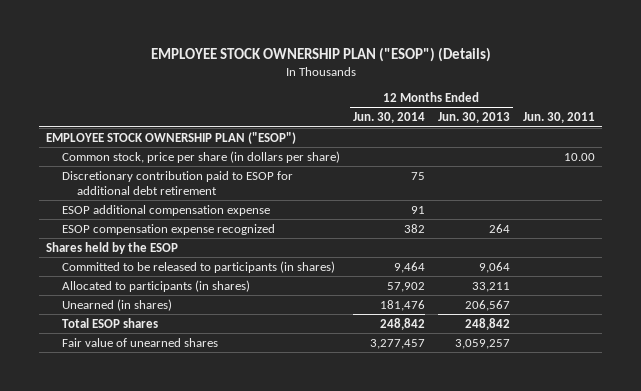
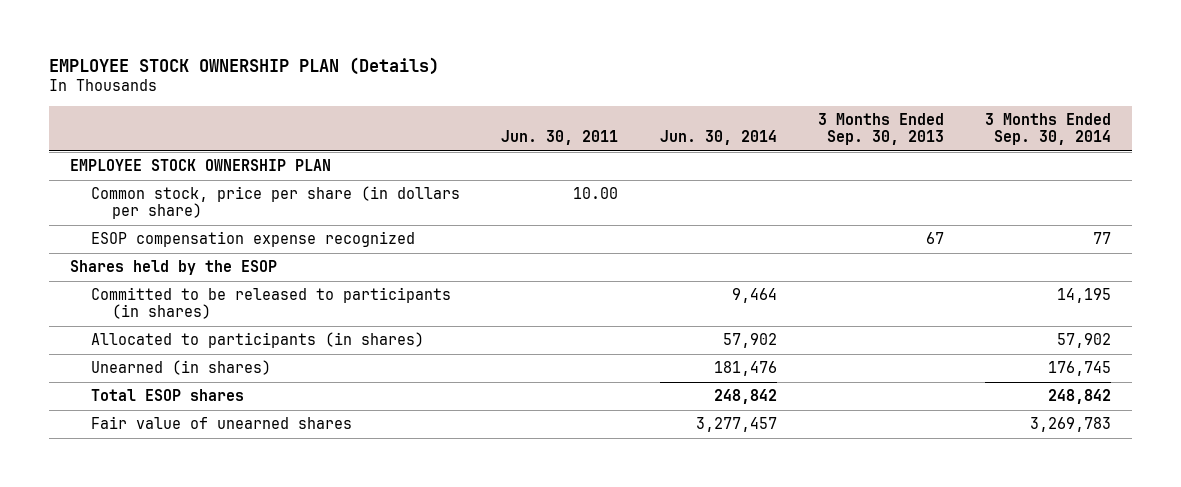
- EMPLOYEE STOCK OWNERSHIP PLAN ("ESOP") (Details)
+ EMPLOYEE STOCK OWNERSHIP PLAN (Details)
- | 12 Months Ended Jun. 30, 2014 | 12 Months Ended Jun. 30, 2013 | Jun. 30, 2011
+ | Jun. 30, 2011 | Jun. 30, 2014 | 3 Months Ended Sep. 30, 2013 | 3 Months Ended Sep. 30, 2014
- EMPLOYEE STOCK OWNERSHIP PLAN ("ESOP")
+ EMPLOYEE STOCK OWNERSHIP PLAN
- Discretionary contribution paid to ESOP for additional debt retirement | 75 | |
- ESOP additional compensation expense | 91 | |

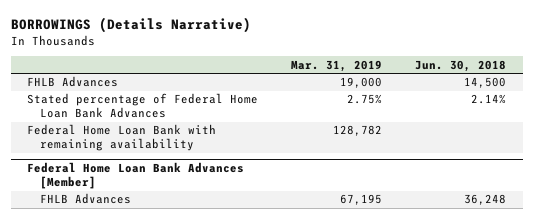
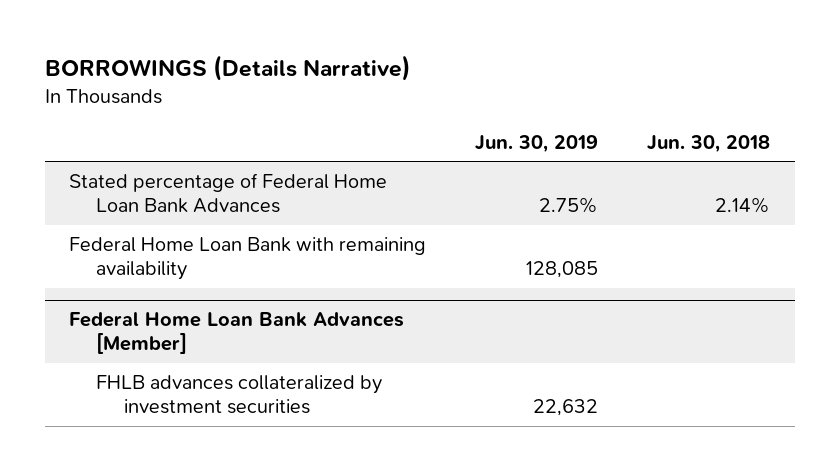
- | Mar. 31, 2019 | Jun. 30, 2018
+ | Jun. 30, 2019 | Jun. 30, 2018
- FHLB Advances | 19,000 | 14,500
@ Federal Home Loan Bank Advances [Member]
- FHLB Advances | 67,195 | 36,248
+ FHLB advances collateralized by investment securities | 22,632 |

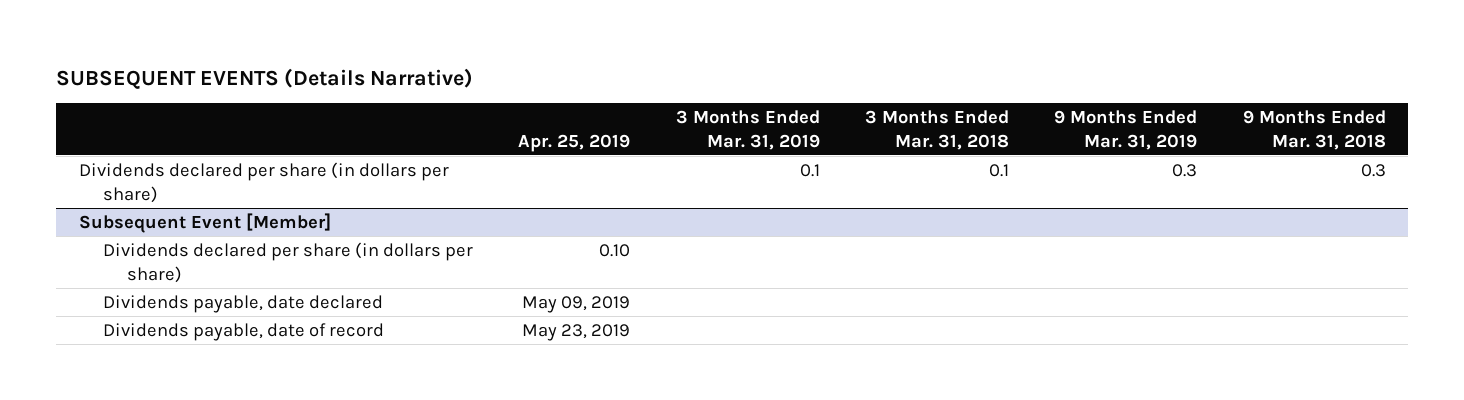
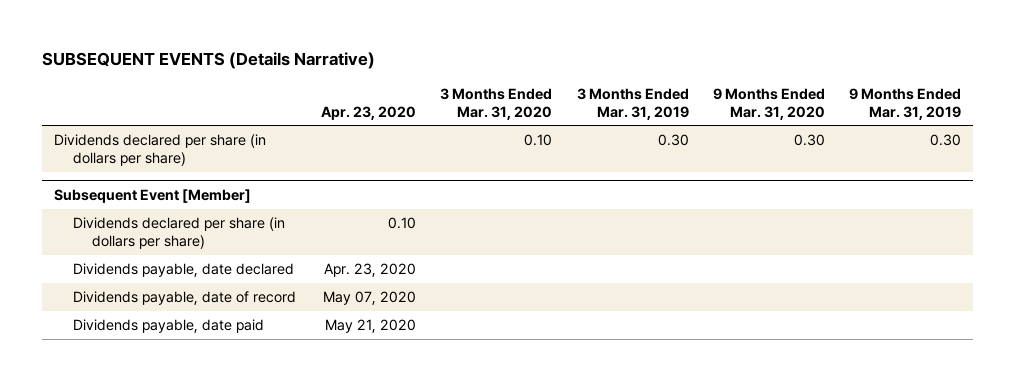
- | Apr. 25, 2019 | 3 Months Ended Mar. 31, 2019 | 3 Months Ended Mar. 31, 2018 | 9 Months Ended Mar. 31, 2019 | 9 Months Ended Mar. 31, 2018
+ | Apr. 23, 2020 | 3 Months Ended Mar. 31, 2020 | 3 Months Ended Mar. 31, 2019 | 9 Months Ended Mar. 31, 2020 | 9 Months Ended Mar. 31, 2019
- Dividends declared per share (in dollars per share) | | 0.1 | 0.1 | 0.3 | 0.3
+ Dividends declared per share (in dollars per share) | | 0.10 | 0.30 | 0.30 | 0.30
@ Subsequent Event [Member]
+ Dividends payable, date paid | May 21, 2020 | | | |

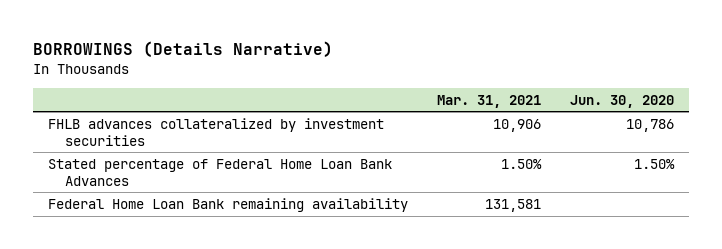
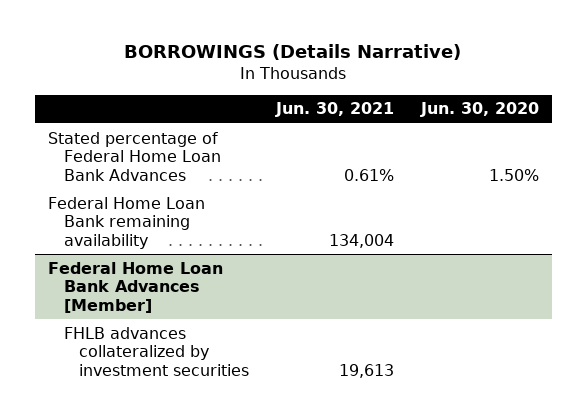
- | Mar. 31, 2021 | Jun. 30, 2020
+ | Jun. 30, 2021 | Jun. 30, 2020
- FHLB advances collateralized by investment securities | 10,906 | 10,786
+ Federal Home Loan Bank Advances [Member]
+ FHLB advances collateralized by investment securities | 19,613 |

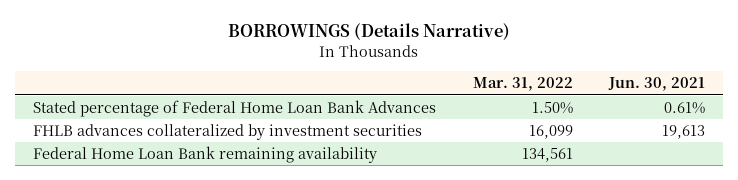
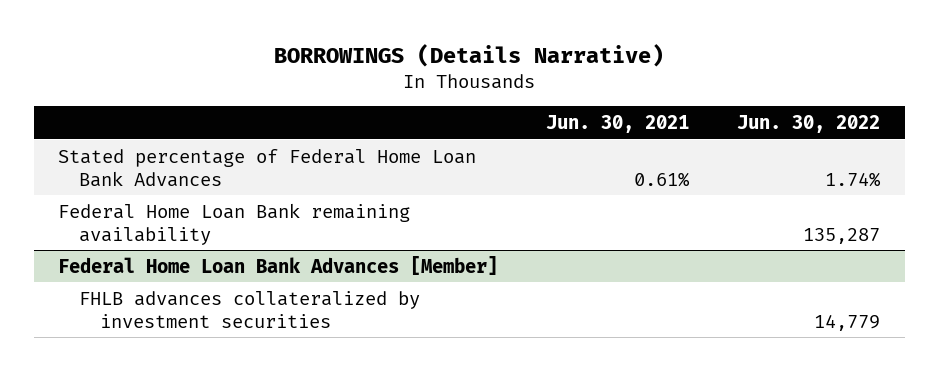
- | Mar. 31, 2022 | Jun. 30, 2021
+ | Jun. 30, 2021 | Jun. 30, 2022
- FHLB advances collateralized by investment securities | 16,099 | 19,613
+ Federal Home Loan Bank Advances [Member]
+ FHLB advances collateralized by investment securities | | 14,779

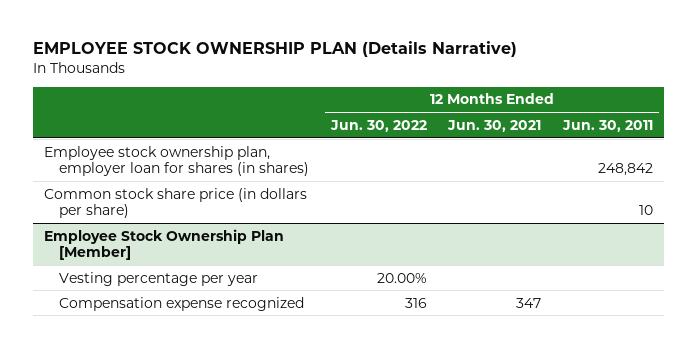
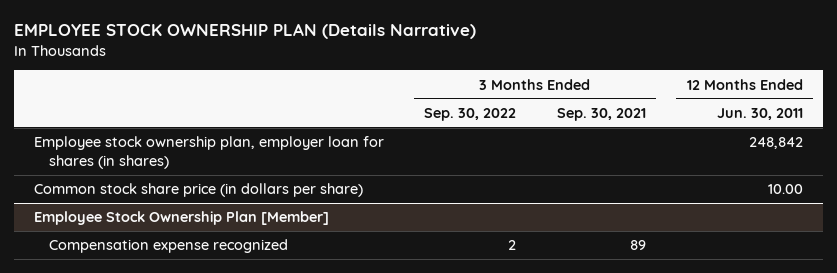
- | 12 Months Ended Jun. 30, 2022 | 12 Months Ended Jun. 30, 2021 | 12 Months Ended Jun. 30, 2011
+ | 3 Months Ended Sep. 30, 2022 | 3 Months Ended Sep. 30, 2021 | 12 Months Ended Jun. 30, 2011
- Common stock share price (in dollars per share) | | | 10
+ Common stock share price (in dollars per share) | | | 10.00
@ Employee Stock Ownership Plan [Member]
- Vesting percentage per year | 20.00% | |

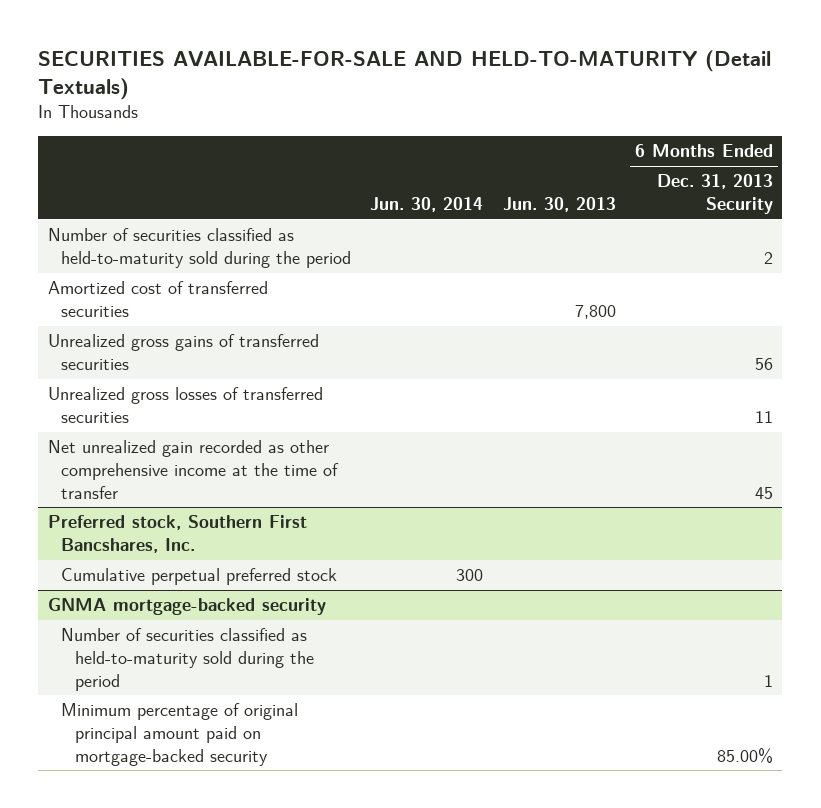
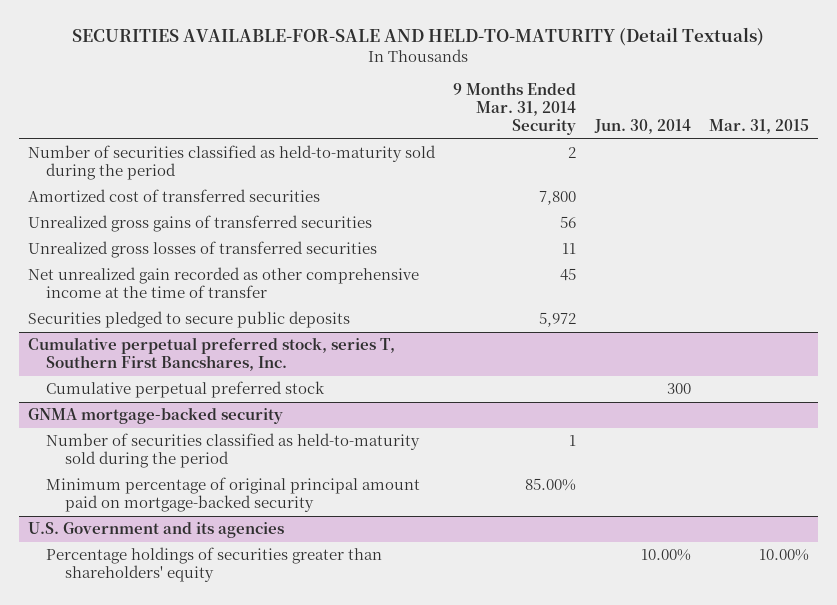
- | Jun. 30, 2014 | Jun. 30, 2013 | 6 Months Ended Dec. 31, 2013 Security
+ | 9 Months Ended Mar. 31, 2014 Security | Jun. 30, 2014 | Mar. 31, 2015
- Preferred stock, Southern First Bancshares, Inc.
+ Securities pledged to secure public deposits | 5,972 | |
+ Cumulative perpetual preferred stock, series T, Southern First Bancshares, Inc.
+ U.S. Government and its agencies
+ Percentage holdings of securities greater than shareholders' equity | | 10.00% | 10.00%

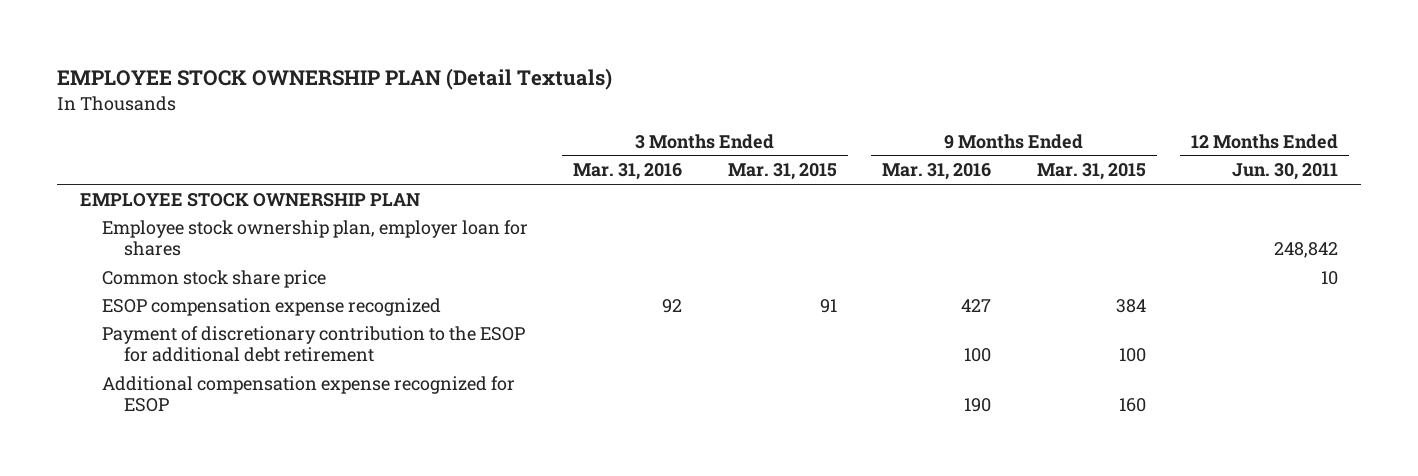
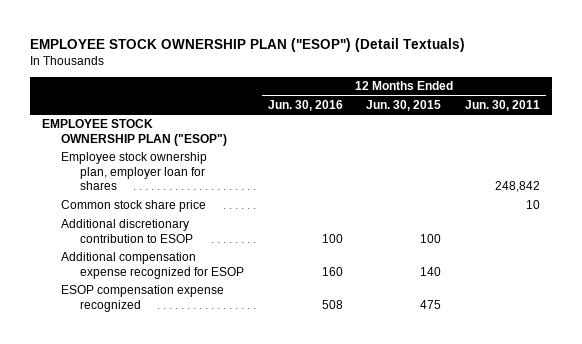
- EMPLOYEE STOCK OWNERSHIP PLAN (Detail Textuals)
+ EMPLOYEE STOCK OWNERSHIP PLAN ("ESOP") (Detail Textuals)
- | 3 Months Ended Mar. 31, 2016 | 3 Months Ended Mar. 31, 2015 | 9 Months Ended Mar. 31, 2016 | 9 Months Ended Mar. 31, 2015 | 12 Months Ended Jun. 30, 2011
+ | 12 Months Ended Jun. 30, 2016 | 12 Months Ended Jun. 30, 2015 | 12 Months Ended Jun. 30, 2011
- EMPLOYEE STOCK OWNERSHIP PLAN
+ EMPLOYEE STOCK OWNERSHIP PLAN ("ESOP")
- Payment of discretionary contribution to the ESOP for additional debt retirement | | | 100 | 100 |
+ Additional discretionary contribution to ESOP | 100 | 100 |
moved down: ESOP compensation expense recognized | 508 | 475 |

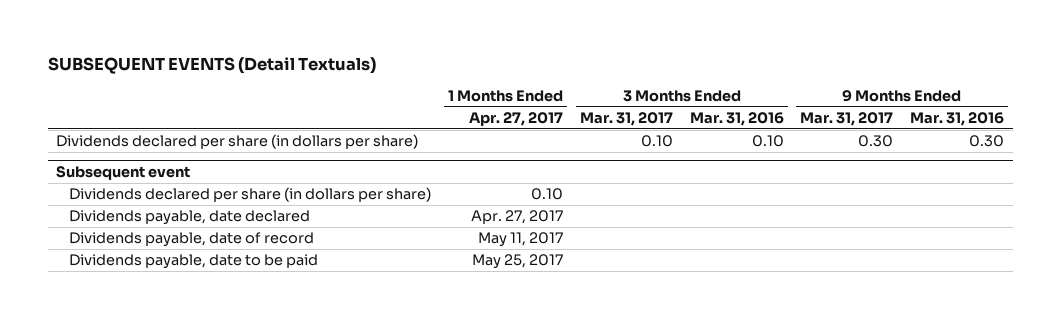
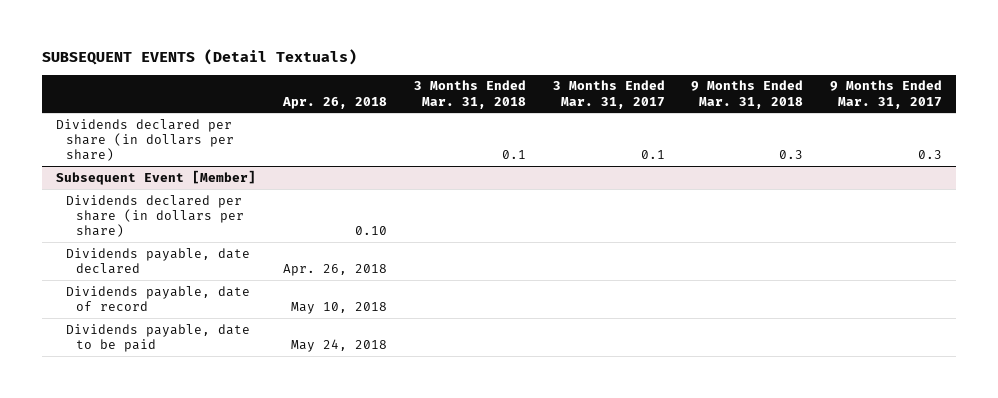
- | 1 Months Ended Apr. 27, 2017 | 3 Months Ended Mar. 31, 2017 | 3 Months Ended Mar. 31, 2016 | 9 Months Ended Mar. 31, 2017 | 9 Months Ended Mar. 31, 2016
+ | Apr. 26, 2018 | 3 Months Ended Mar. 31, 2018 | 3 Months Ended Mar. 31, 2017 | 9 Months Ended Mar. 31, 2018 | 9 Months Ended Mar. 31, 2017
- Dividends declared per share (in dollars per share) | | 0.10 | 0.10 | 0.30 | 0.30
- Subsequent event
+ Dividends declared per share (in dollars per share) | | 0.1 | 0.1 | 0.3 | 0.3
+ Subsequent Event [Member]

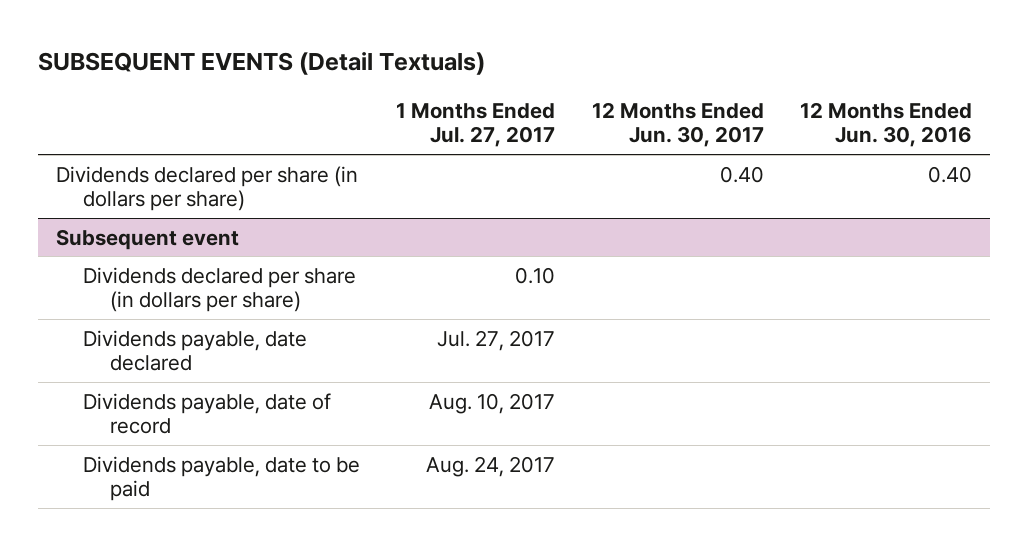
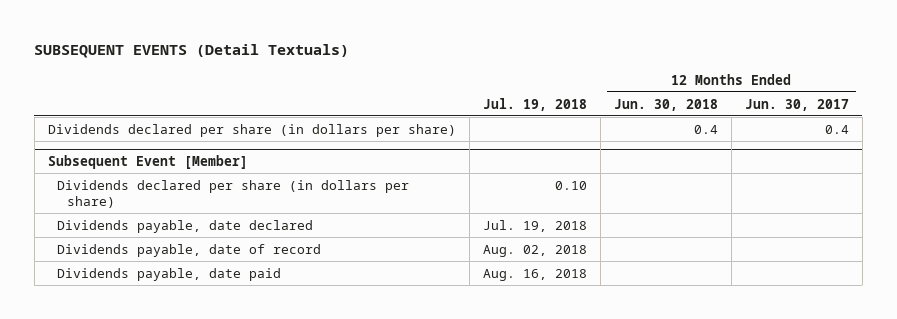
- | 1 Months Ended Jul. 27, 2017 | 12 Months Ended Jun. 30, 2017 | 12 Months Ended Jun. 30, 2016
+ | Jul. 19, 2018 | 12 Months Ended Jun. 30, 2018 | 12 Months Ended Jun. 30, 2017
- Dividends declared per share (in dollars per share) | | 0.40 | 0.40
- Subsequent event
+ Dividends declared per share (in dollars per share) | | 0.4 | 0.4
+ Subsequent Event [Member]
- Dividends payable, date to be paid | Aug. 24, 2017 | |
+ Dividends payable, date paid | Aug. 16, 2018 | |

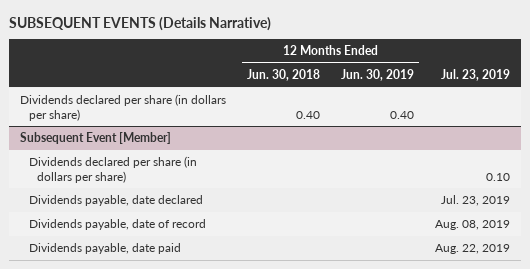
- SUBSEQUENT EVENTS (Detail Textuals)
+ SUBSEQUENT EVENTS (Details Narrative)
- | Jul. 19, 2018 | 12 Months Ended Jun. 30, 2018 | 12 Months Ended Jun. 30, 2017
+ | 12 Months Ended Jun. 30, 2018 | 12 Months Ended Jun. 30, 2019 | Jul. 23, 2019
- Dividends declared per share (in dollars per share) | | 0.4 | 0.4
+ Dividends declared per share (in dollars per share) | 0.40 | 0.40 |

